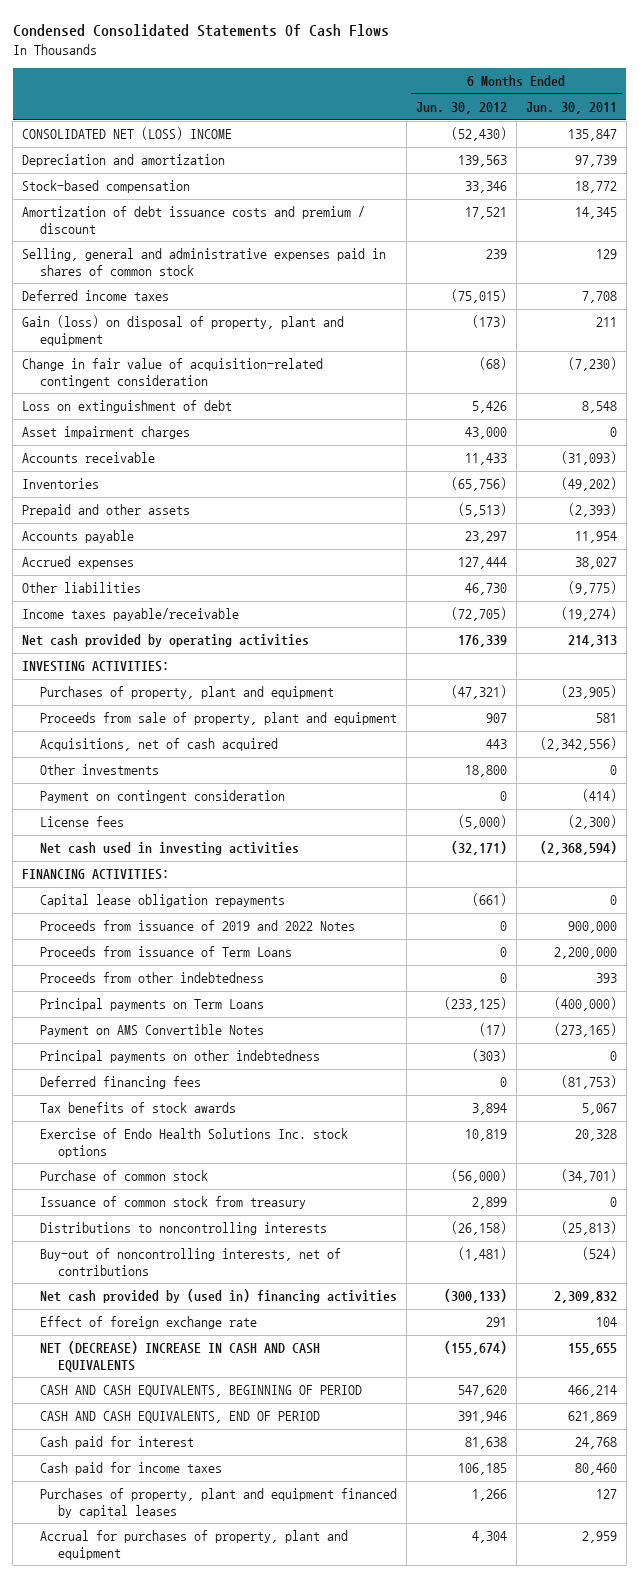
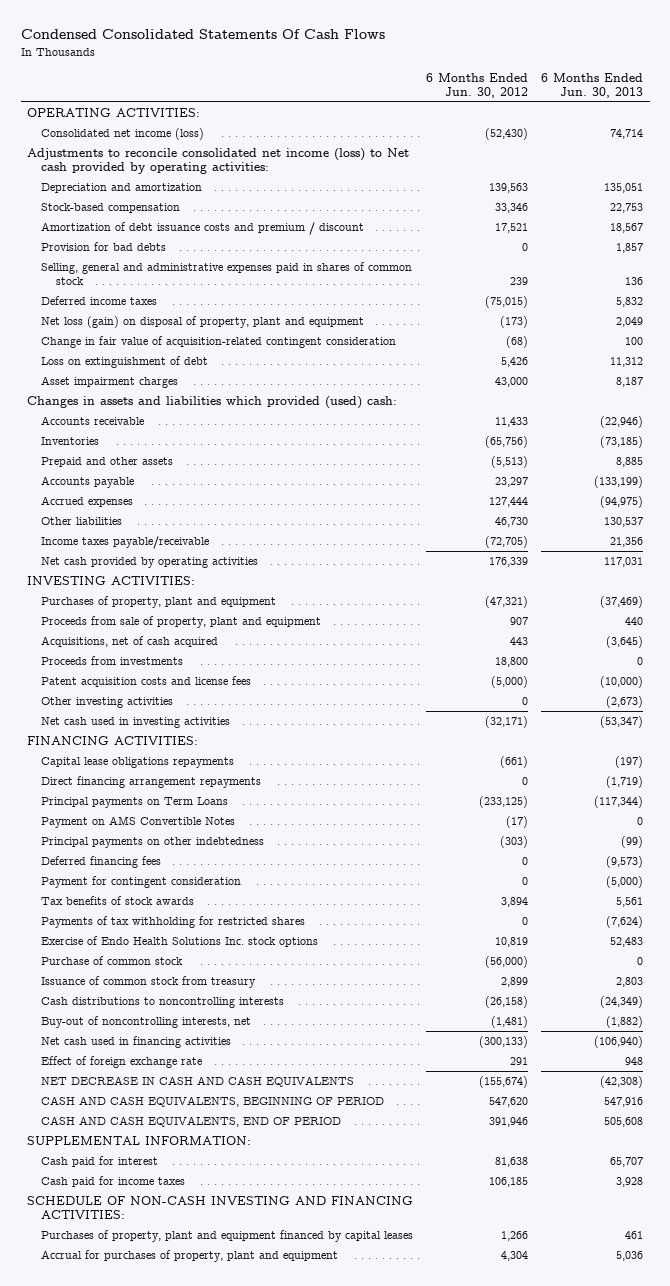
- | 6 Months Ended Jun. 30, 2012 | 6 Months Ended Jun. 30, 2011
+ | 6 Months Ended Jun. 30, 2012 | 6 Months Ended Jun. 30, 2013
- CONSOLIDATED NET (LOSS) INCOME | (52,430) | 135,847
+ OPERATING ACTIVITIES:
+ Consolidated net income (loss) | (52,430) | 74,714
+ Adjustments to reconcile consolidated net income (loss) to Net cash provided by operating activities:
+ Provision for bad debts | 0 | 1,857
- Gain (loss) on disposal of property, plant and equipment | (173) | 211
+ Net loss (gain) on disposal of property, plant and equipment | (173) | 2,049
+ Changes in assets and liabilities which provided (used) cash:
- Other investments | 18,800 | 0
- Payment on contingent consideration | 0 | (414)
- License fees | (5,000) | (2,300)
+ Proceeds from investments | 18,800 | 0
+ Patent acquisition costs and license fees | (5,000) | (10,000)
+ Other investing activities | 0 | (2,673)
- Capital lease obligation repayments | (661) | 0
- Proceeds from issuance of 2019 and 2022 Notes | 0 | 900,000
- Proceeds from issuance of Term Loans | 0 | 2,200,000
- Proceeds from other indebtedness | 0 | 393
+ Capital lease obligations repayments | (661) | (197)
+ Direct financing arrangement repayments | 0 | (1,719)
+ Payment for contingent consideration | 0 | (5,000)
+ Payments of tax withholding for restricted shares | 0 | (7,624)
- Distributions to noncontrolling interests | (26,158) | (25,813)
- Buy-out of noncontrolling interests, net of contributions | (1,481) | (524)
- Net cash provided by (used in) financing activities | (300,133) | 2,309,832
+ Cash distributions to noncontrolling interests | (26,158) | (24,349)
+ Buy-out of noncontrolling interests, net | (1,481) | (1,882)
+ Net cash used in financing activities | (300,133) | (106,940)
- NET (DECREASE) INCREASE IN CASH AND CASH EQUIVALENTS | (155,674) | 155,655
+ NET DECREASE IN CASH AND CASH EQUIVALENTS | (155,674) | (42,308)
+ SUPPLEMENTAL INFORMATION:
+ SCHEDULE OF NON-CASH INVESTING AND FINANCING ACTIVITIES:

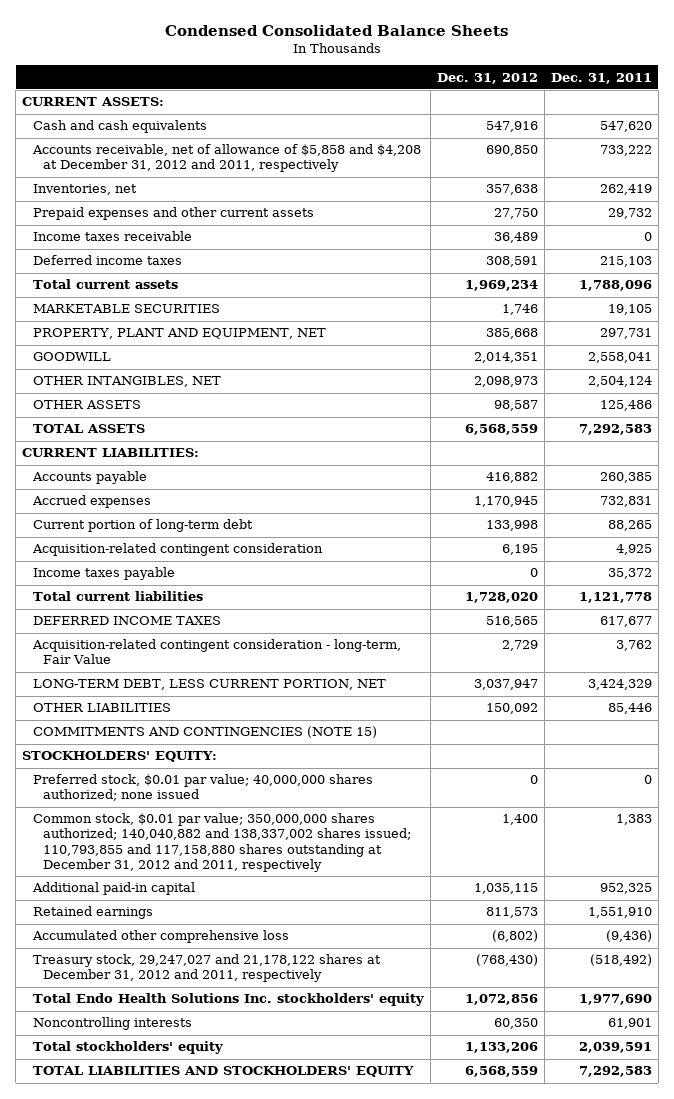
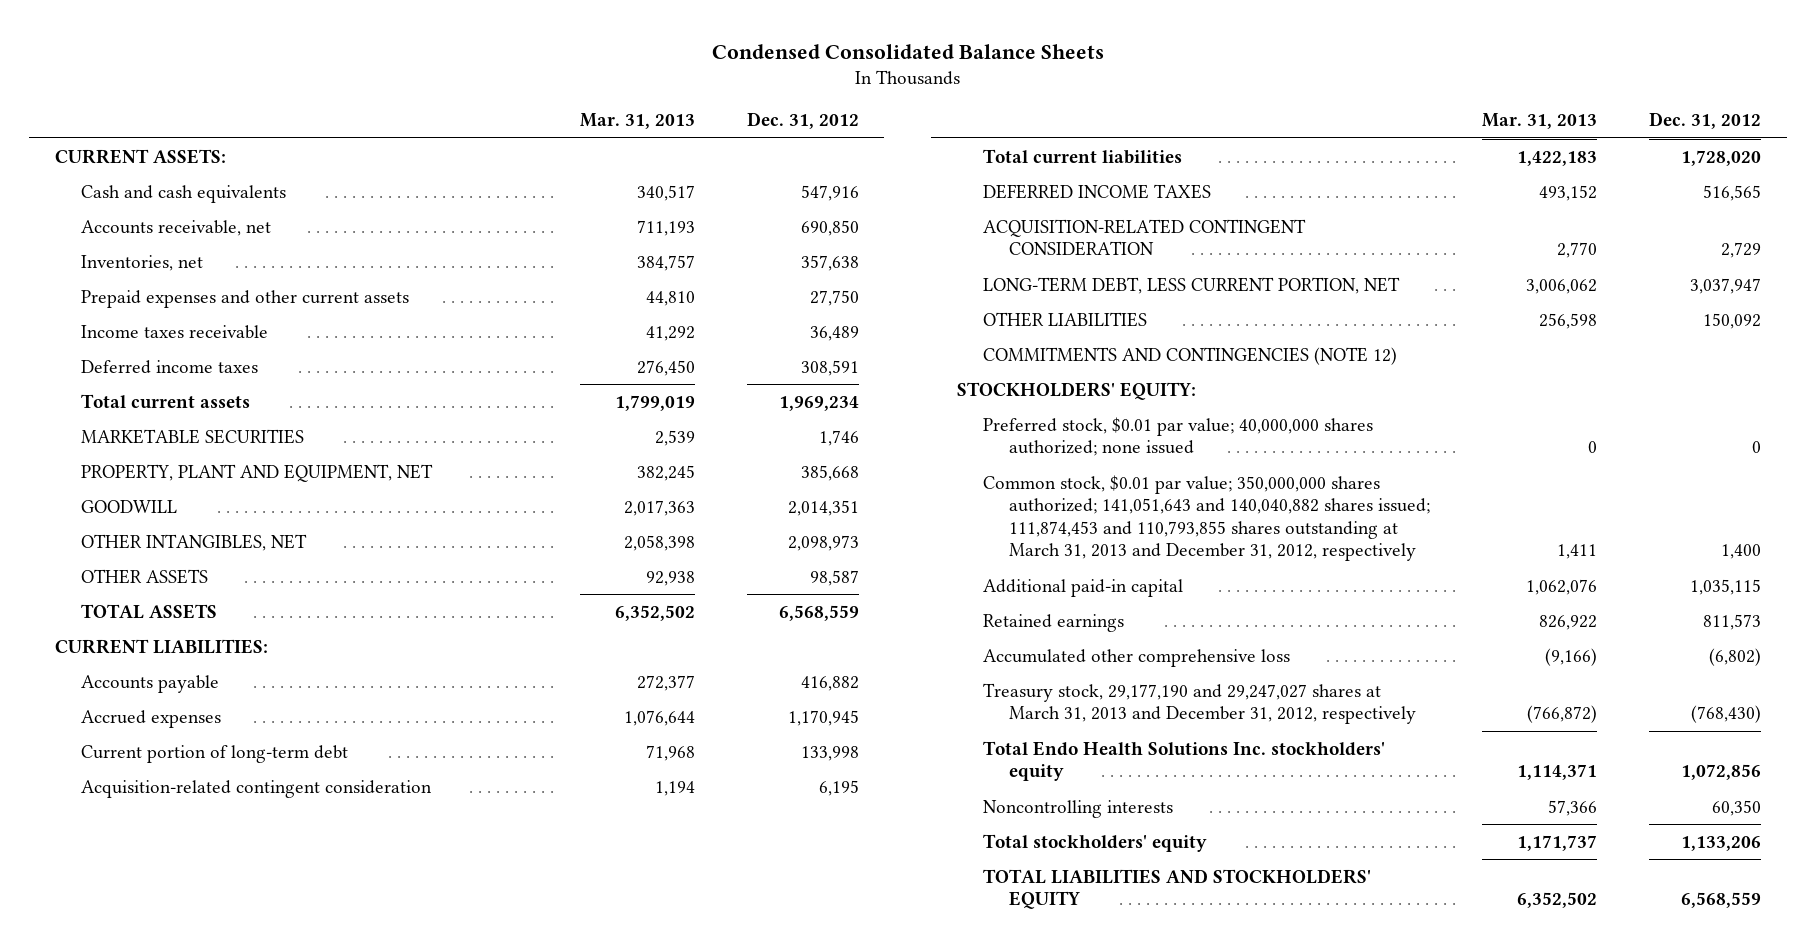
- | Dec. 31, 2012 | Dec. 31, 2011
+ | Mar. 31, 2013 | Dec. 31, 2012
- Accounts receivable, net of allowance of $5,858 and $4,208 at December 31, 2012 and 2011, respectively | 690,850 | 733,222
+ Accounts receivable, net | 711,193 | 690,850
- Income taxes payable | 0 | 35,372
- Acquisition-related contingent consideration - long-term, Fair Value | 2,729 | 3,762
+ ACQUISITION-RELATED CONTINGENT CONSIDERATION | 2,770 | 2,729
- COMMITMENTS AND CONTINGENCIES (NOTE 15)
+ COMMITMENTS AND CONTINGENCIES (NOTE 12)
- Common stock, $0.01 par value; 350,000,000 shares authorized; 140,040,882 and 138,337,002 shares issued; 110,793,855 and 117,158,880 shares outstanding at December 31, 2012 and 2011, respectively | 1,400 | 1,383
+ Common stock, $0.01 par value; 350,000,000 shares authorized; 141,051,643 and 140,040,882 shares issued; 111,874,453 and 110,793,855 shares outstanding at March 31, 2013 and December 31, 2012, respectively | 1,411 | 1,400
- Treasury stock, 29,247,027 and 21,178,122 shares at December 31, 2012 and 2011, respectively | (768,430) | (518,492)
+ Treasury stock, 29,177,190 and 29,247,027 shares at March 31, 2013 and December 31, 2012, respectively | (766,872) | (768,430)

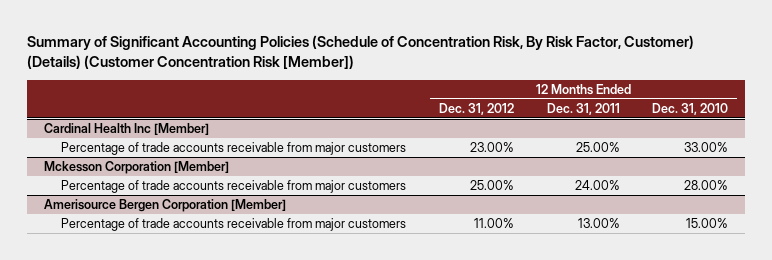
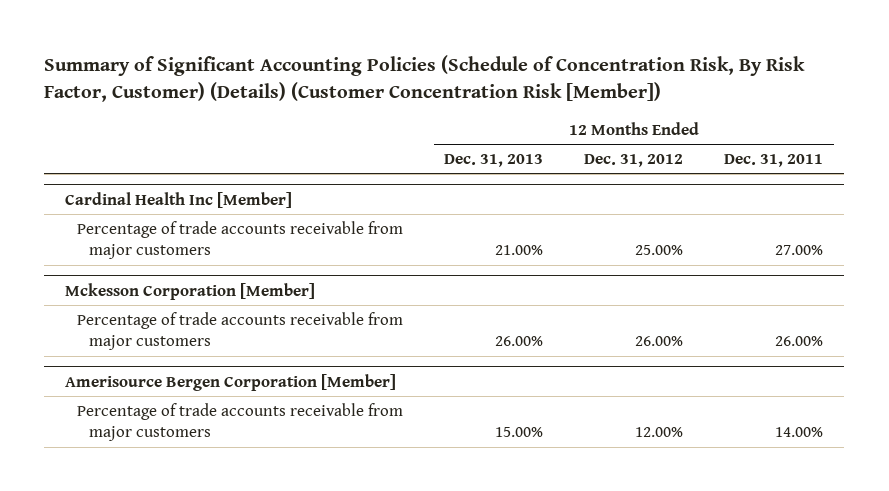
- | 12 Months Ended Dec. 31, 2012 | 12 Months Ended Dec. 31, 2011 | 12 Months Ended Dec. 31, 2010
+ | 12 Months Ended Dec. 31, 2013 | 12 Months Ended Dec. 31, 2012 | 12 Months Ended Dec. 31, 2011
@ Cardinal Health Inc [Member]
- Percentage of trade accounts receivable from major customers | 23.00% | 25.00% | 33.00%
+ Percentage of trade accounts receivable from major customers | 21.00% | 25.00% | 27.00%
@ Mckesson Corporation [Member]
- Percentage of trade accounts receivable from major customers | 25.00% | 24.00% | 28.00%
+ Percentage of trade accounts receivable from major customers | 26.00% | 26.00% | 26.00%
@ Amerisource Bergen Corporation [Member]
- Percentage of trade accounts receivable from major customers | 11.00% | 13.00% | 15.00%
+ Percentage of trade accounts receivable from major customers | 15.00% | 12.00% | 14.00%

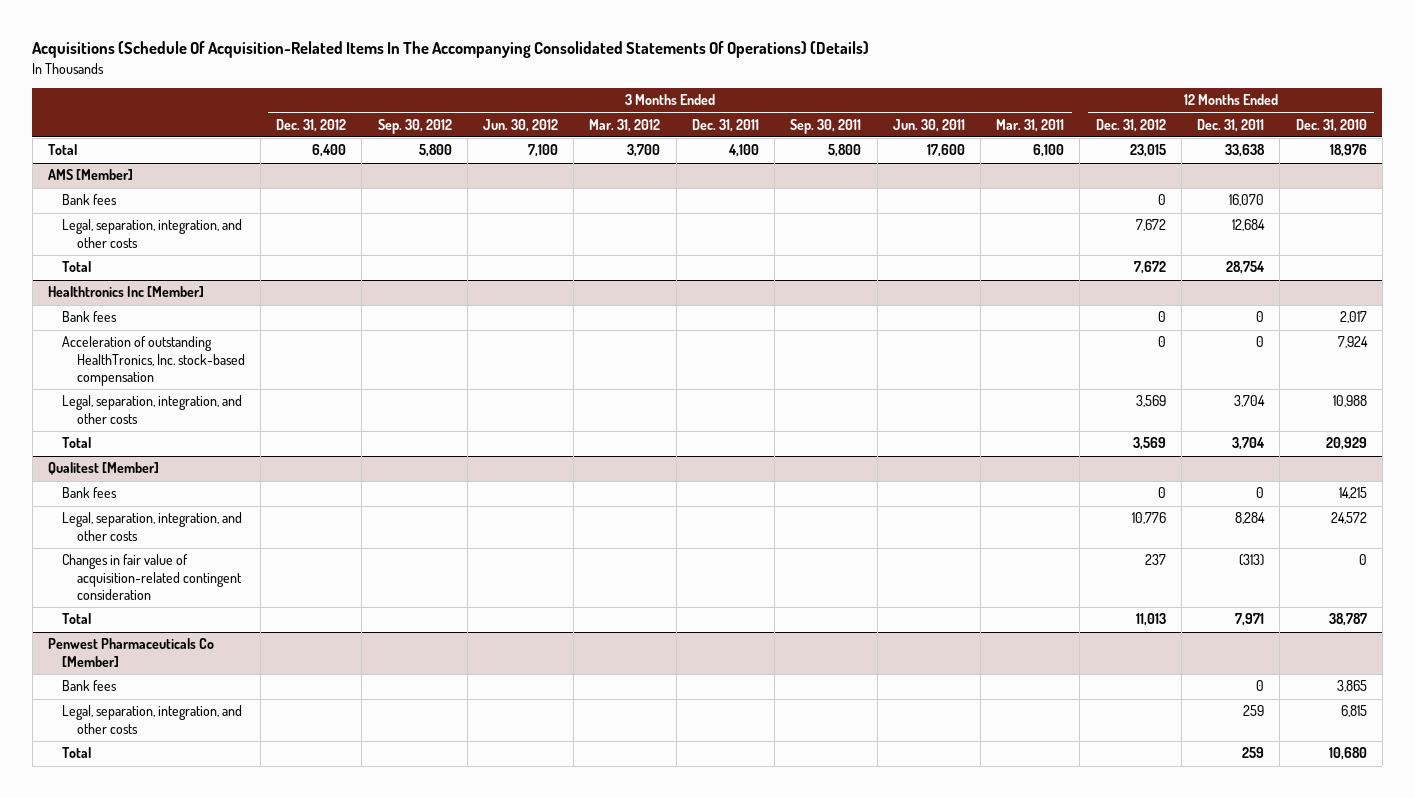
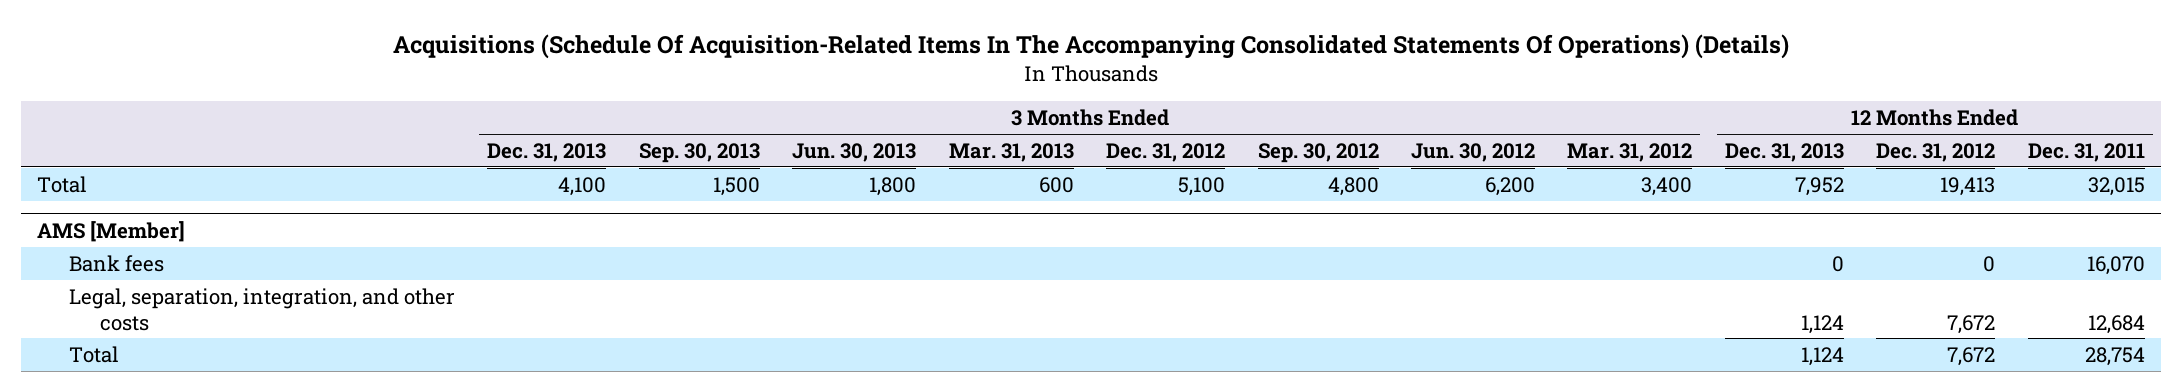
- | 3 Months Ended Dec. 31, 2012 | 3 Months Ended Sep. 30, 2012 | 3 Months Ended Jun. 30, 2012 | 3 Months Ended Mar. 31, 2012 | 3 Months Ended Dec. 31, 2011 | 3 Months Ended Sep. 30, 2011 | 3 Months Ended Jun. 30, 2011 | 3 Months Ended Mar. 31, 2011 | 12 Months Ended Dec. 31, 2012 | 12 Months Ended Dec. 31, 2011 | 12 Months Ended Dec. 31, 2010
+ | 3 Months Ended Dec. 31, 2013 | 3 Months Ended Sep. 30, 2013 | 3 Months Ended Jun. 30, 2013 | 3 Months Ended Mar. 31, 2013 | 3 Months Ended Dec. 31, 2012 | 3 Months Ended Sep. 30, 2012 | 3 Months Ended Jun. 30, 2012 | 3 Months Ended Mar. 31, 2012 | 12 Months Ended Dec. 31, 2013 | 12 Months Ended Dec. 31, 2012 | 12 Months Ended Dec. 31, 2011
- Total | 6,400 | 5,800 | 7,100 | 3,700 | 4,100 | 5,800 | 17,600 | 6,100 | 23,015 | 33,638 | 18,976
+ Total | 4,100 | 1,500 | 1,800 | 600 | 5,100 | 4,800 | 6,200 | 3,400 | 7,952 | 19,413 | 32,015
- Healthtronics Inc [Member]
- Bank fees | | | | | | | | | 0 | 0 | 2,017
- Acceleration of outstanding HealthTronics, Inc. stock-based compensation | | | | | | | | | 0 | 0 | 7,924
- Legal, separation, integration, and other costs | | | | | | | | | 3,569 | 3,704 | 10,988
- Total | | | | | | | | | 3,569 | 3,704 | 20,929
- Qualitest [Member]
- Bank fees | | | | | | | | | 0 | 0 | 14,215
- Legal, separation, integration, and other costs | | | | | | | | | 10,776 | 8,284 | 24,572
- Changes in fair value of acquisition-related contingent consideration | | | | | | | | | 237 | (313) | 0
- Total | | | | | | | | | 11,013 | 7,971 | 38,787
- Penwest Pharmaceuticals Co [Member]
- Bank fees | | | | | | | | | | 0 | 3,865
- Legal, separation, integration, and other costs | | | | | | | | | | 259 | 6,815
- Total | | | | | | | | | | 259 | 10,680

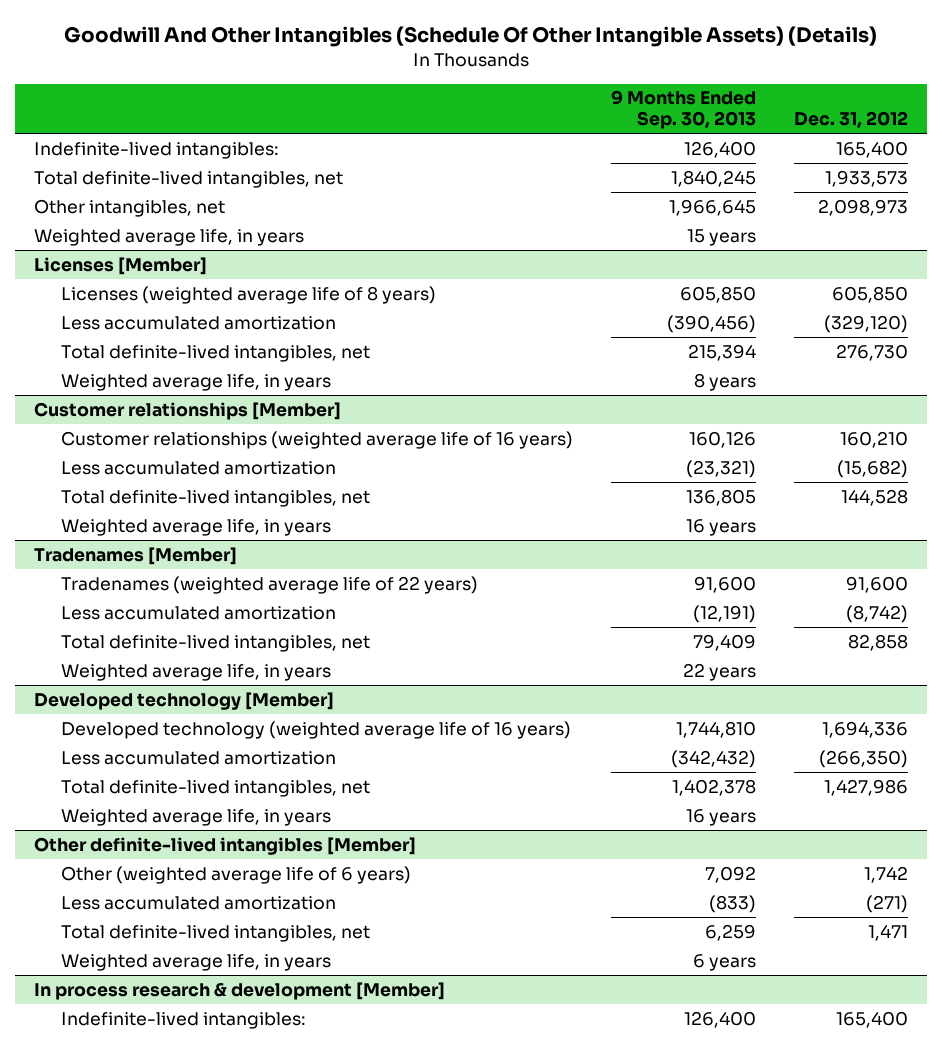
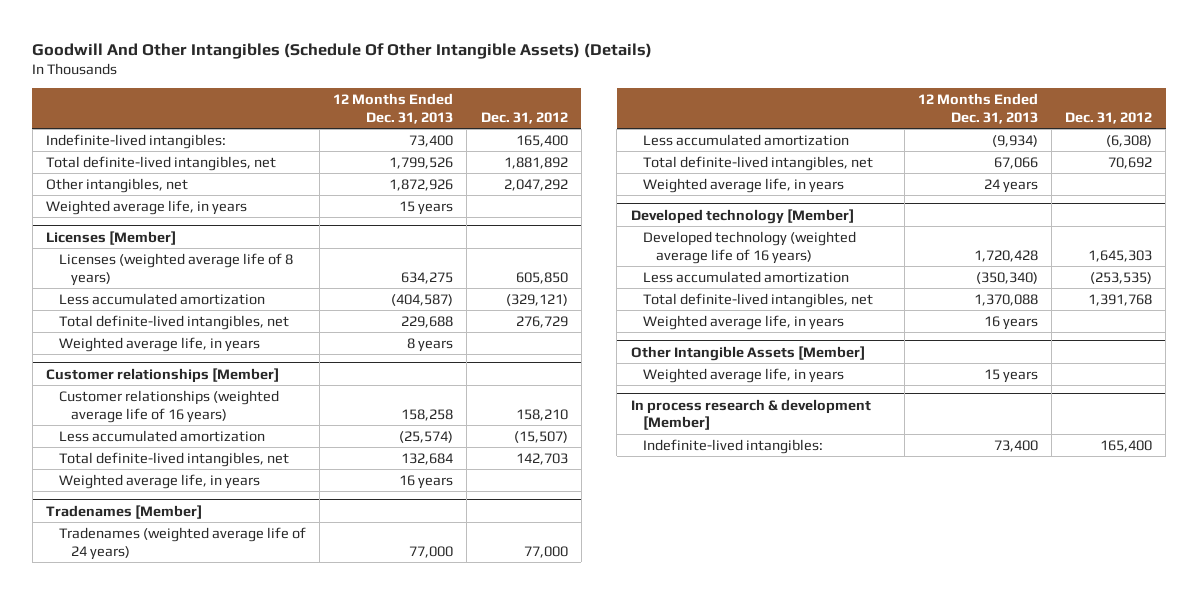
- | 9 Months Ended Sep. 30, 2013 | Dec. 31, 2012
+ | 12 Months Ended Dec. 31, 2013 | Dec. 31, 2012
- Total definite-lived intangibles, net | 1,840,245 | 1,933,573
- Other intangibles, net | 1,966,645 | 2,098,973
+ Total definite-lived intangibles, net | 1,799,526 | 1,881,892
+ Other intangibles, net | 1,872,926 | 2,047,292
@ Licenses [Member]
- Less accumulated amortization | (390,456) | (329,120)
- Total definite-lived intangibles, net | 215,394 | 276,730
+ Less accumulated amortization | (404,587) | (329,121)
+ Total definite-lived intangibles, net | 229,688 | 276,729
@ Customer relationships [Member]
- Customer relationships (weighted average life of 16 years) | 160,126 | 160,210
- Less accumulated amortization | (23,321) | (15,682)
- Total definite-lived intangibles, net | 136,805 | 144,528
+ Customer relationships (weighted average life of 16 years) | 158,258 | 158,210
+ Less accumulated amortization | (25,574) | (15,507)
+ Total definite-lived intangibles, net | 132,684 | 142,703
@ Tradenames [Member]
- Tradenames (weighted average life of 22 years) | 91,600 | 91,600
- Less accumulated amortization | (12,191) | (8,742)
- Total definite-lived intangibles, net | 79,409 | 82,858
+ Tradenames (weighted average life of 24 years) | 77,000 | 77,000
+ Less accumulated amortization | (9,934) | (6,308)
+ Total definite-lived intangibles, net | 67,066 | 70,692
@ Developed technology [Member]
- Developed technology (weighted average life of 16 years) | 1,744,810 | 1,694,336
- Less accumulated amortization | (342,432) | (266,350)
- Total definite-lived intangibles, net | 1,402,378 | 1,427,986
+ Developed technology (weighted average life of 16 years) | 1,720,428 | 1,645,303
+ Less accumulated amortization | (350,340) | (253,535)
+ Total definite-lived intangibles, net | 1,370,088 | 1,391,768
- Other definite-lived intangibles [Member]
- Other (weighted average life of 6 years) | 7,092 | 1,742
- Less accumulated amortization | (833) | (271)
- Total definite-lived intangibles, net | 6,259 | 1,471
+ Other Intangible Assets [Member]

